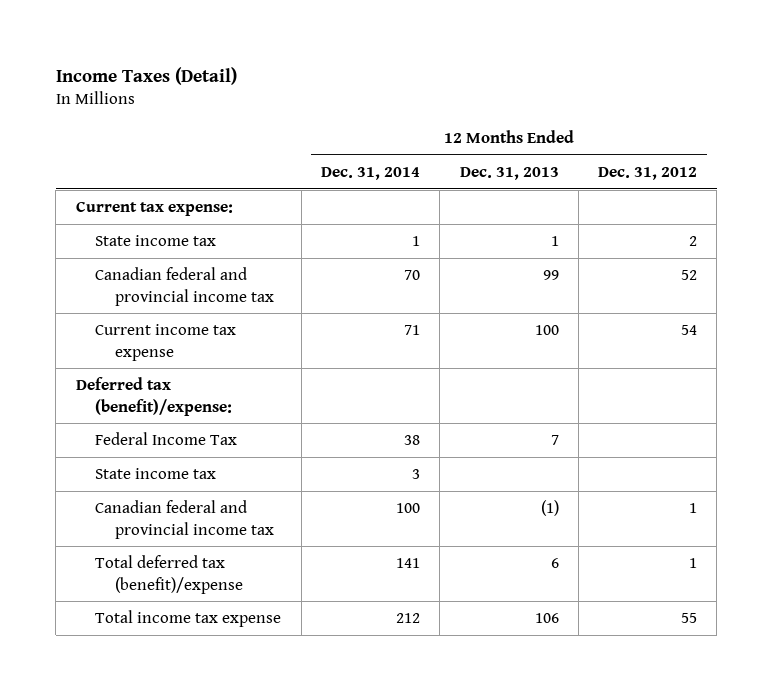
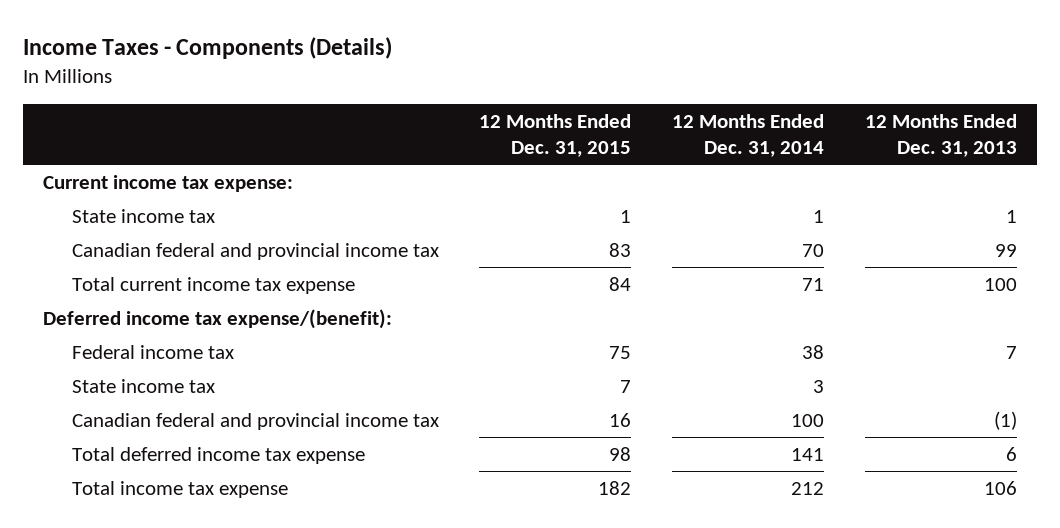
- Income Taxes (Detail)
+ Income Taxes - Components (Details)
- | 12 Months Ended Dec. 31, 2014 | 12 Months Ended Dec. 31, 2013 | 12 Months Ended Dec. 31, 2012
+ | 12 Months Ended Dec. 31, 2015 | 12 Months Ended Dec. 31, 2014 | 12 Months Ended Dec. 31, 2013
- Current tax expense:
+ Current income tax expense:
- Current income tax expense | 71 | 100 | 54
- Deferred tax (benefit)/expense:
- Federal Income Tax | 38 | 7 |
+ Total current income tax expense | 84 | 71 | 100
+ Deferred income tax expense/(benefit):
+ Federal income tax | 75 | 38 | 7
- Total deferred tax (benefit)/expense | 141 | 6 | 1
+ Total deferred income tax expense | 98 | 141 | 6

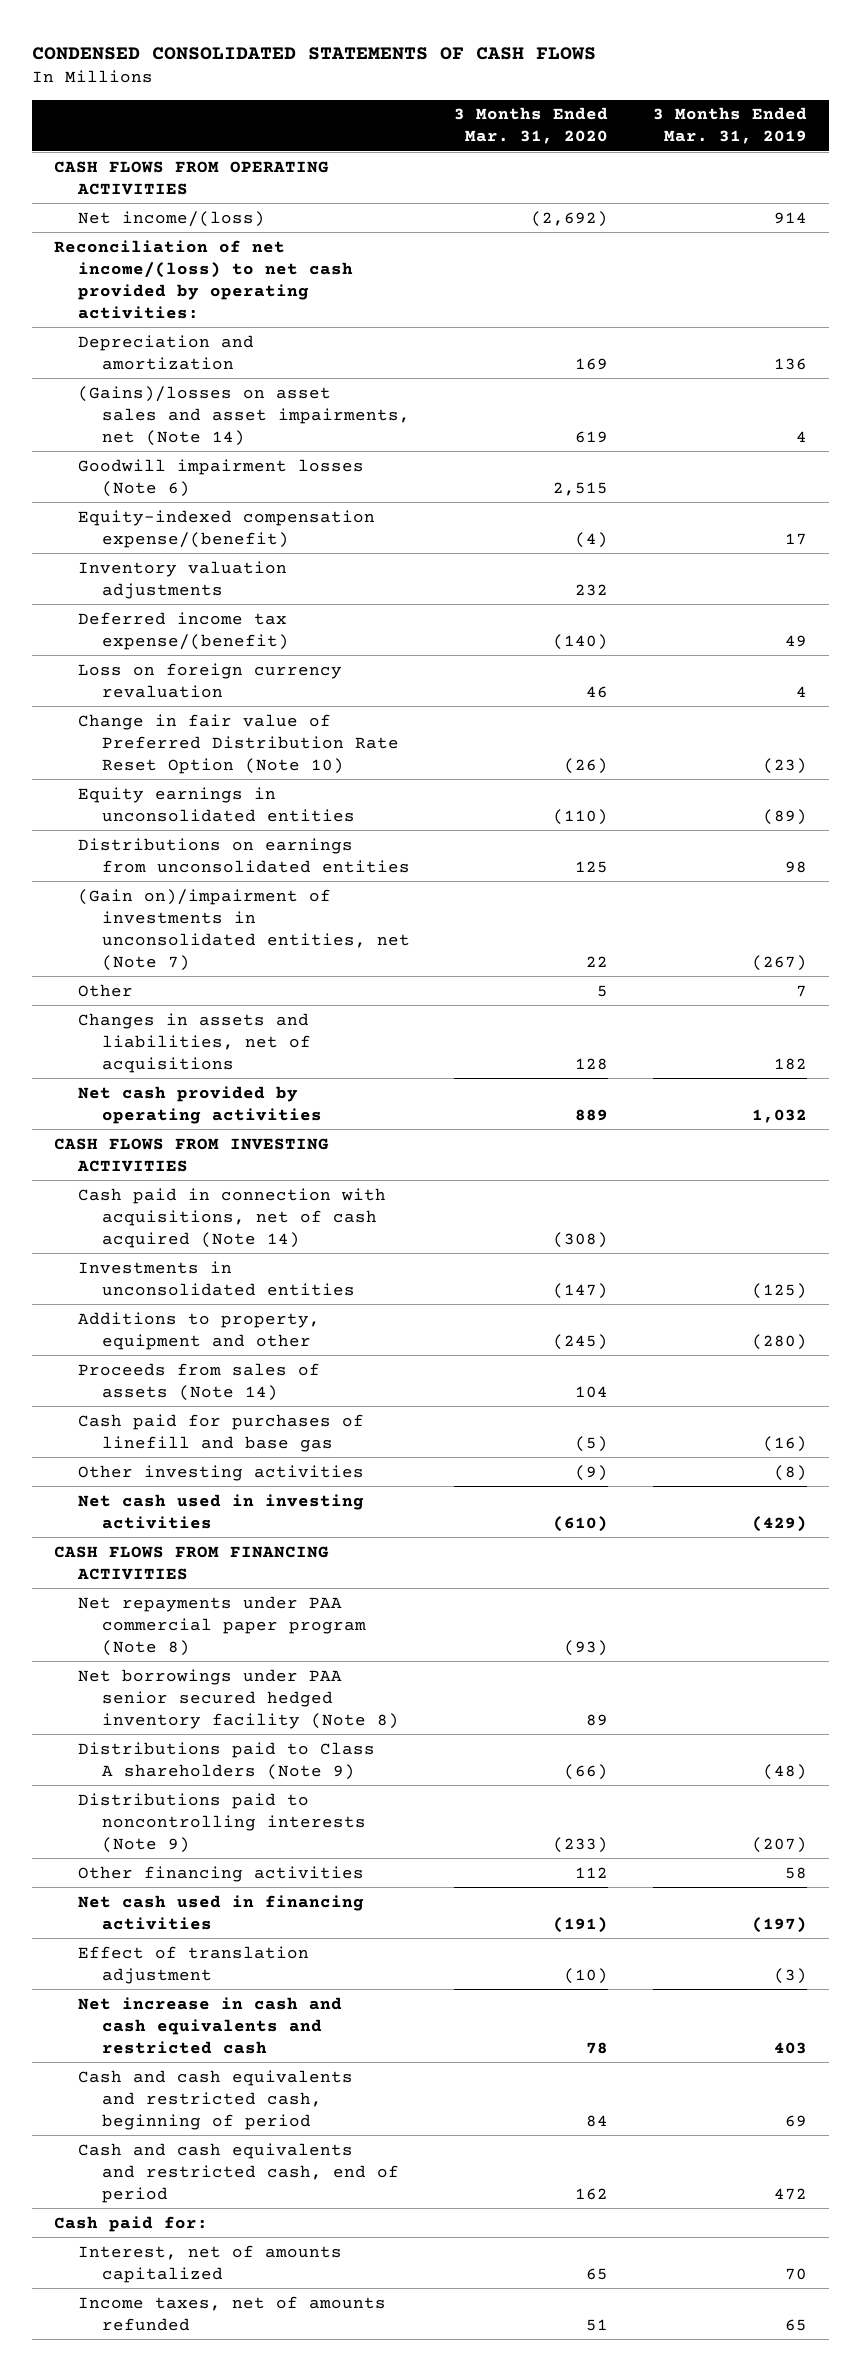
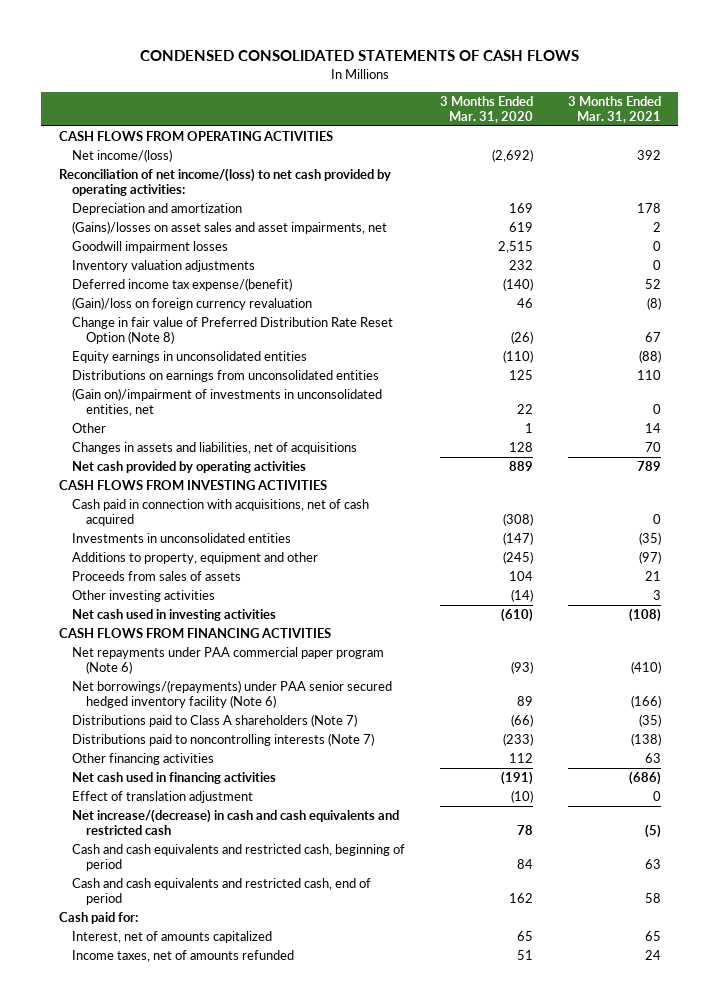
- | 3 Months Ended Mar. 31, 2020 | 3 Months Ended Mar. 31, 2019
+ | 3 Months Ended Mar. 31, 2020 | 3 Months Ended Mar. 31, 2021
- (Gains)/losses on asset sales and asset impairments, net (Note 14) | 619 | 4
- Goodwill impairment losses (Note 6) | 2,515 |
- Equity-indexed compensation expense/(benefit) | (4) | 17
+ (Gains)/losses on asset sales and asset impairments, net | 619 | 2
+ Goodwill impairment losses | 2,515 | 0
- Loss on foreign currency revaluation | 46 | 4
- Change in fair value of Preferred Distribution Rate Reset Option (Note 10) | (26) | (23)
+ (Gain)/loss on foreign currency revaluation | 46 | (8)
+ Change in fair value of Preferred Distribution Rate Reset Option (Note 8) | (26) | 67
- (Gain on)/impairment of investments in unconsolidated entities, net (Note 7) | 22 | (267)
- Other | 5 | 7
+ (Gain on)/impairment of investments in unconsolidated entities, net | 22 | 0
+ Other | 1 | 14
- Cash paid in connection with acquisitions, net of cash acquired (Note 14) | (308) |
+ Cash paid in connection with acquisitions, net of cash acquired | (308) | 0
- Proceeds from sales of assets (Note 14) | 104 |
- Cash paid for purchases of linefill and base gas | (5) | (16)
- Other investing activities | (9) | (8)
+ Proceeds from sales of assets | 104 | 21
+ Other investing activities | (14) | 3
- Net repayments under PAA commercial paper program (Note 8) | (93) |
- Net borrowings under PAA senior secured hedged inventory facility (Note 8) | 89 |
- Distributions paid to Class A shareholders (Note 9) | (66) | (48)
- Distributions paid to noncontrolling interests (Note 9) | (233) | (207)
+ Net repayments under PAA commercial paper program (Note 6) | (93) | (410)
+ Net borrowings/(repayments) under PAA senior secured hedged inventory facility (Note 6) | 89 | (166)
+ Distributions paid to Class A shareholders (Note 7) | (66) | (35)
+ Distributions paid to noncontrolling interests (Note 7) | (233) | (138)
- Net increase in cash and cash equivalents and restricted cash | 78 | 403
+ Net increase/(decrease) in cash and cash equivalents and restricted cash | 78 | (5)

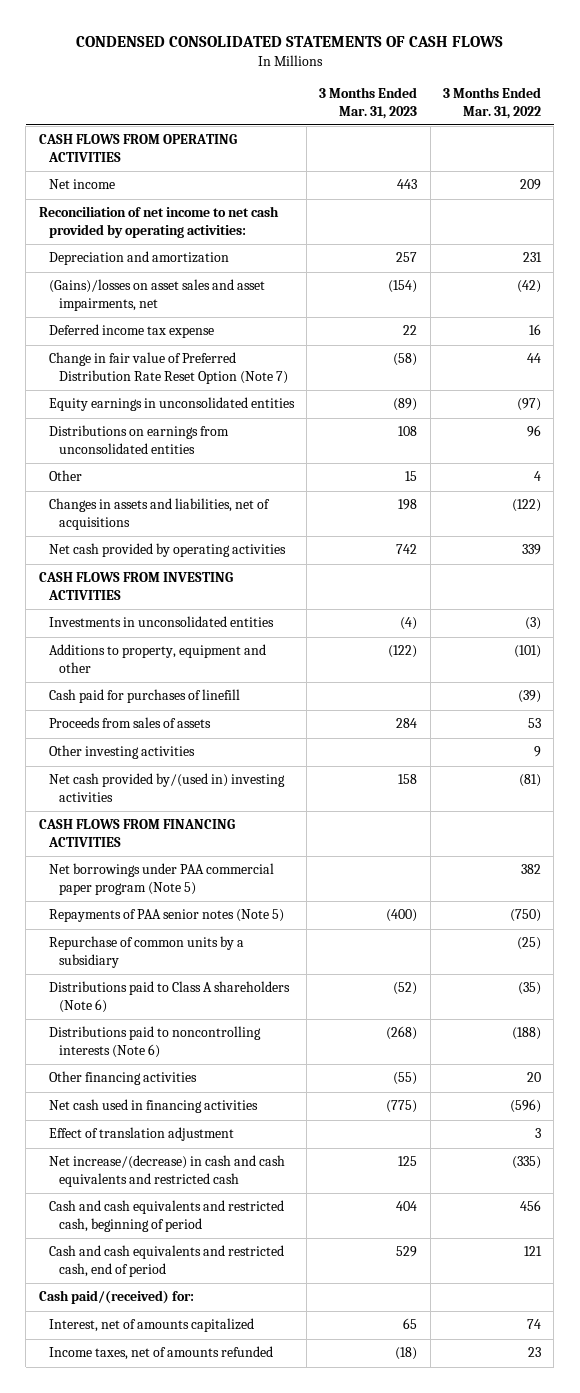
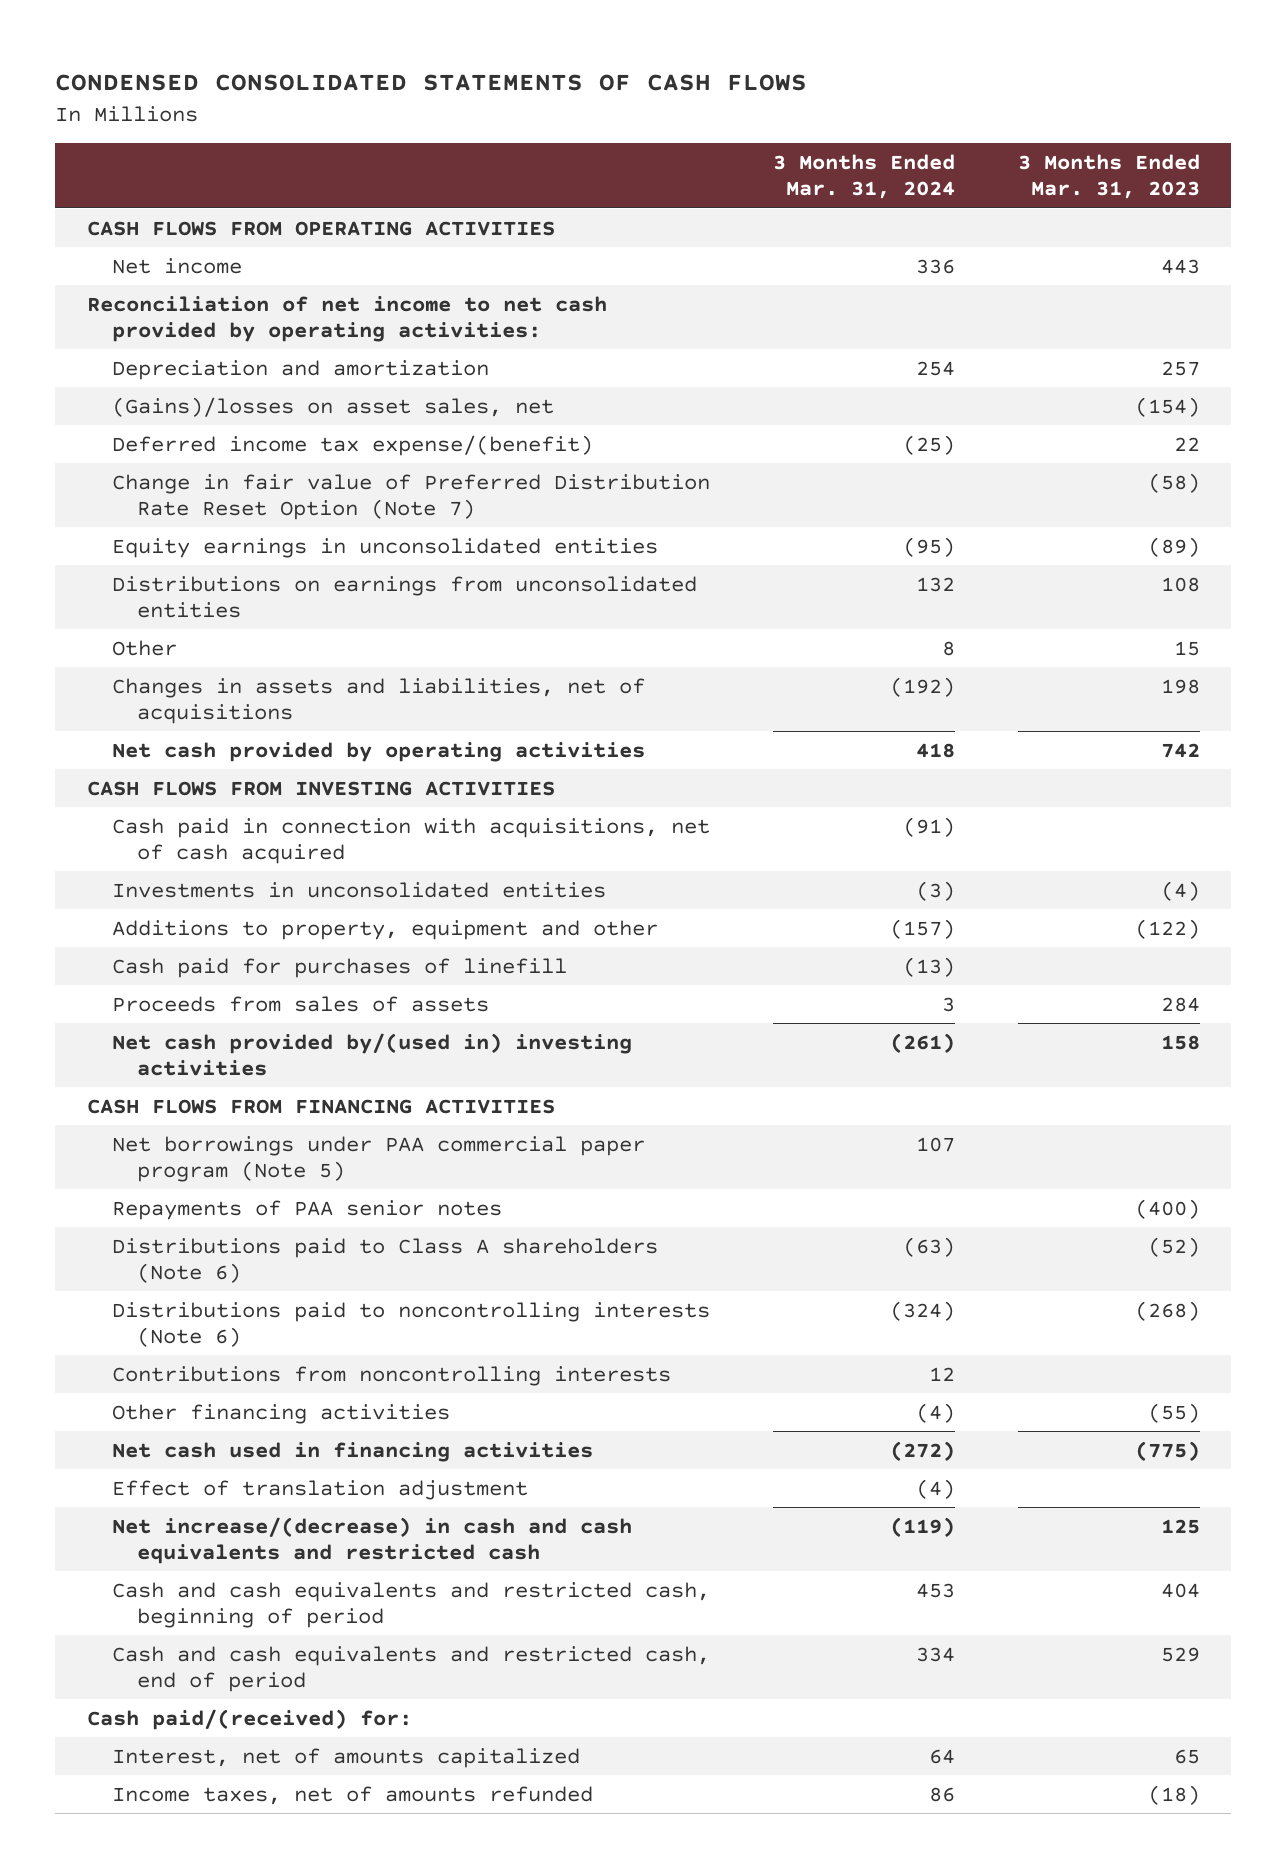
- | 3 Months Ended Mar. 31, 2023 | 3 Months Ended Mar. 31, 2022
+ | 3 Months Ended Mar. 31, 2024 | 3 Months Ended Mar. 31, 2023
- (Gains)/losses on asset sales and asset impairments, net | (154) | (42)
- Deferred income tax expense | 22 | 16
+ (Gains)/losses on asset sales, net | | (154)
+ Deferred income tax expense/(benefit) | (25) | 22
+ Cash paid in connection with acquisitions, net of cash acquired | (91) |
- Other investing activities | | 9
- Repayments of PAA senior notes (Note 5) | (400) | (750)
- Repurchase of common units by a subsidiary | | (25)
+ Repayments of PAA senior notes | | (400)
+ Contributions from noncontrolling interests | 12 |

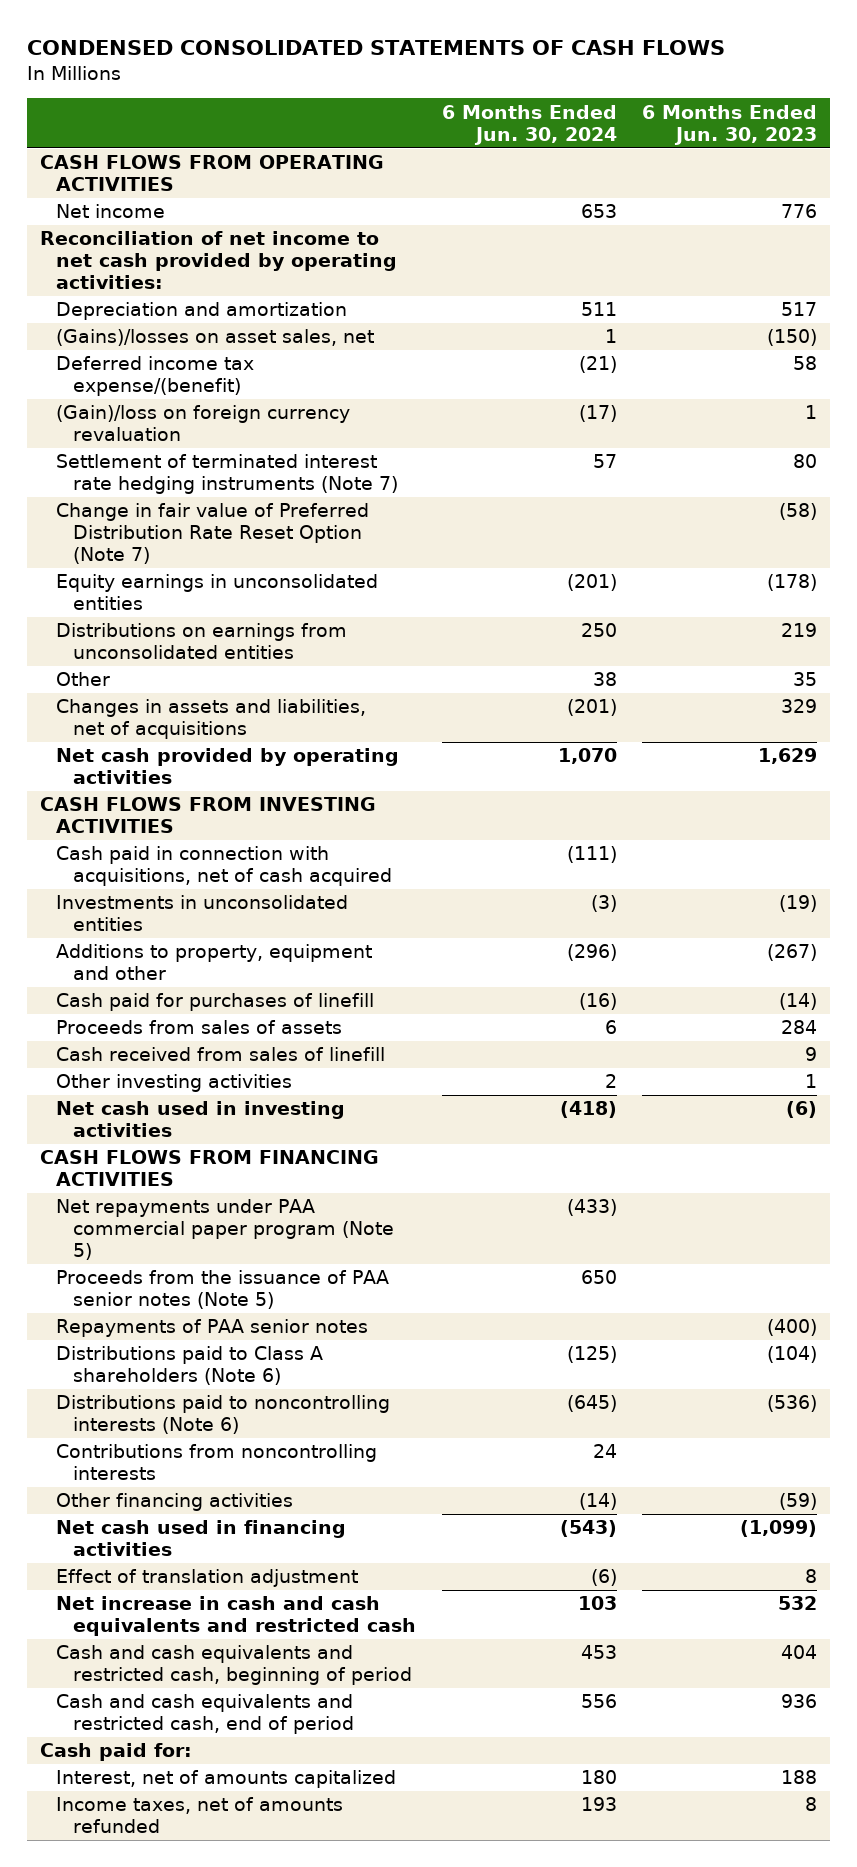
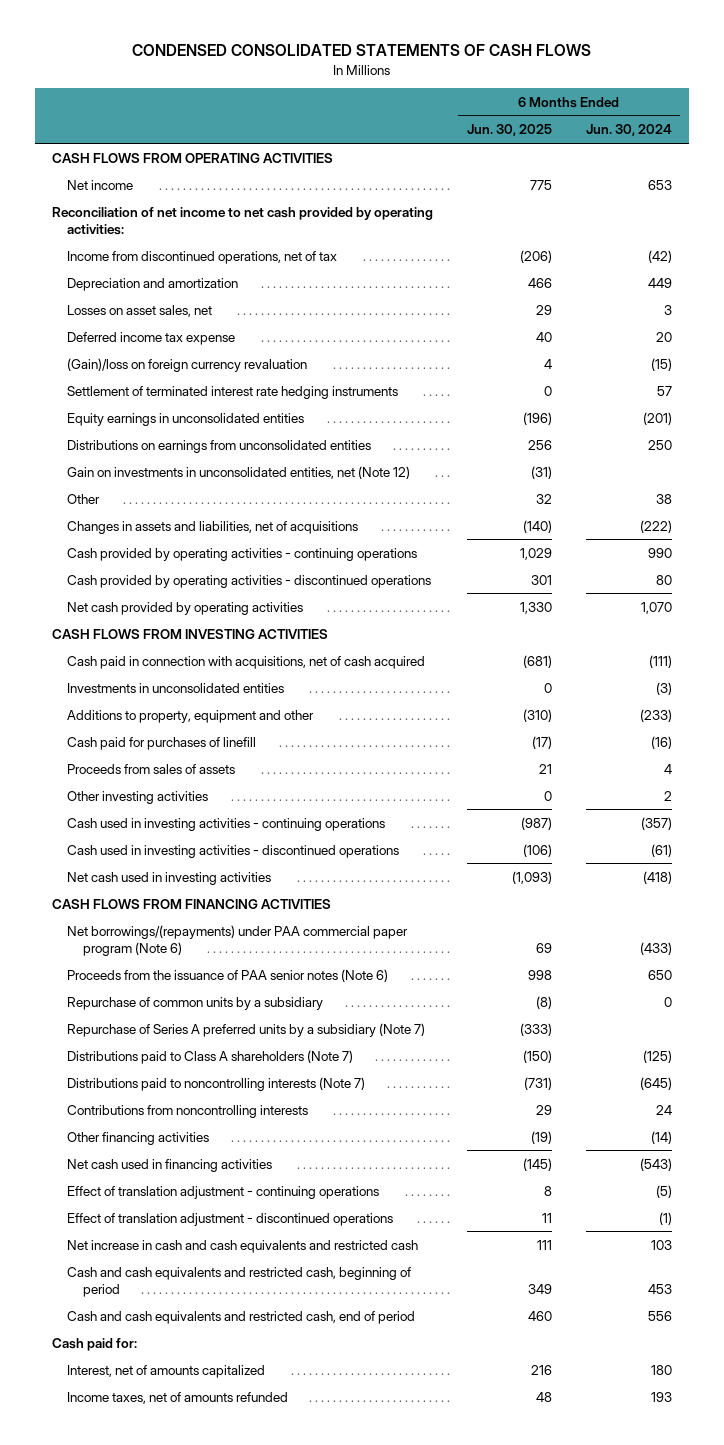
- | 6 Months Ended Jun. 30, 2024 | 6 Months Ended Jun. 30, 2023
+ | 6 Months Ended Jun. 30, 2025 | 6 Months Ended Jun. 30, 2024
- Depreciation and amortization | 511 | 517
- (Gains)/losses on asset sales, net | 1 | (150)
- Deferred income tax expense/(benefit) | (21) | 58
- (Gain)/loss on foreign currency revaluation | (17) | 1
- Settlement of terminated interest rate hedging instruments (Note 7) | 57 | 80
- Change in fair value of Preferred Distribution Rate Reset Option (Note 7) | | (58)
+ Income from discontinued operations, net of tax | (206) | (42)
+ Depreciation and amortization | 466 | 449
+ Losses on asset sales, net | 29 | 3
+ Deferred income tax expense | 40 | 20
+ (Gain)/loss on foreign currency revaluation | 4 | (15)
+ Settlement of terminated interest rate hedging instruments | 0 | 57
+ Gain on investments in unconsolidated entities, net (Note 12) | (31) |
- Changes in assets and liabilities, net of acquisitions | (201) | 329
+ Changes in assets and liabilities, net of acquisitions | (140) | (222)
+ Cash provided by operating activities - continuing operations | 1,029 | 990
+ Cash provided by operating activities - discontinued operations | 301 | 80
- Additions to property, equipment and other | (296) | (267)
+ Additions to property, equipment and other | (310) | (233)
- Proceeds from sales of assets | 6 | 284
- Cash received from sales of linefill | | 9
+ Proceeds from sales of assets | 21 | 4
+ Cash used in investing activities - continuing operations | (987) | (357)
+ Cash used in investing activities - discontinued operations | (106) | (61)
- Net repayments under PAA commercial paper program (Note 5) | (433) |
- Proceeds from the issuance of PAA senior notes (Note 5) | 650 |
- Repayments of PAA senior notes | | (400)
- Distributions paid to Class A shareholders (Note 6) | (125) | (104)
- Distributions paid to noncontrolling interests (Note 6) | (645) | (536)
+ Net borrowings/(repayments) under PAA commercial paper program (Note 6) | 69 | (433)
+ Proceeds from the issuance of PAA senior notes (Note 6) | 998 | 650
+ Repurchase of common units by a subsidiary | (8) | 0
+ Repurchase of Series A preferred units by a subsidiary (Note 7) | (333) |
+ Distributions paid to Class A shareholders (Note 7) | (150) | (125)
+ Distributions paid to noncontrolling interests (Note 7) | (731) | (645)
- Effect of translation adjustment | (6) | 8
+ Effect of translation adjustment - continuing operations | 8 | (5)
+ Effect of translation adjustment - discontinued operations | 11 | (1)

